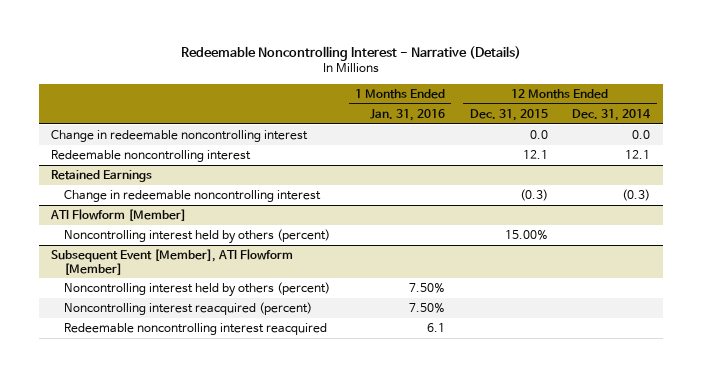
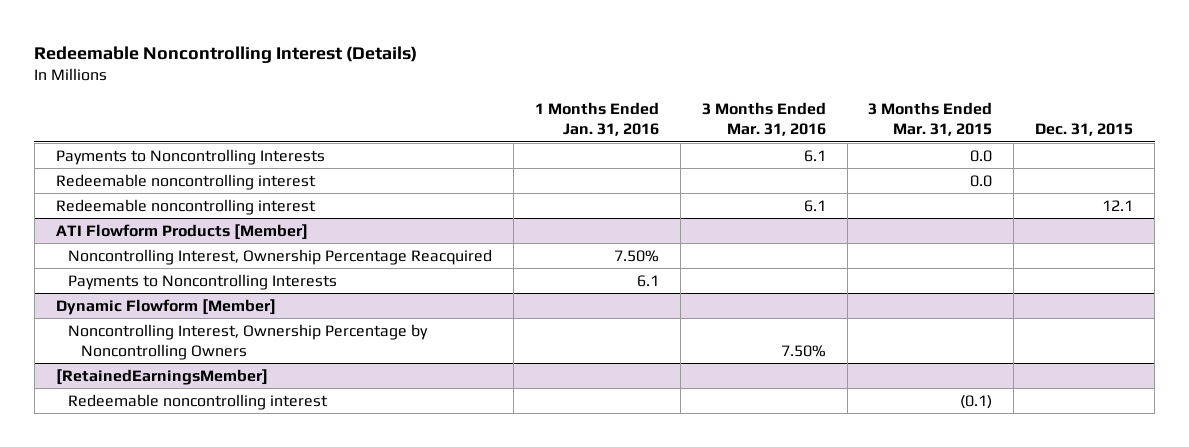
- Redeemable Noncontrolling Interest - Narrative (Details)
+ Redeemable Noncontrolling Interest (Details)
- | 1 Months Ended Jan. 31, 2016 | 12 Months Ended Dec. 31, 2015 | 12 Months Ended Dec. 31, 2014
+ | 1 Months Ended Jan. 31, 2016 | 3 Months Ended Mar. 31, 2016 | 3 Months Ended Mar. 31, 2015 | Dec. 31, 2015
- Change in redeemable noncontrolling interest | | 0.0 | 0.0
+ Payments to Noncontrolling Interests | | 6.1 | 0.0 |
- Retained Earnings
- Change in redeemable noncontrolling interest | | (0.3) | (0.3)
- ATI Flowform [Member]
- Noncontrolling interest held by others (percent) | | 15.00% |
- Subsequent Event [Member], ATI Flowform [Member]
- Noncontrolling interest held by others (percent) | 7.50% | |
- Noncontrolling interest reacquired (percent) | 7.50% | |
- Redeemable noncontrolling interest reacquired | 6.1 | |
+ Redeemable noncontrolling interest | | 6.1 | | 12.1
+ ATI Flowform Products [Member]
+ Noncontrolling Interest, Ownership Percentage Reacquired | 7.50% | | |
+ Payments to Noncontrolling Interests | 6.1 | | |
+ Dynamic Flowform [Member]
+ Noncontrolling Interest, Ownership Percentage by Noncontrolling Owners | | 7.50% | |
+ [RetainedEarningsMember]
+ Redeemable noncontrolling interest | | | (0.1) |

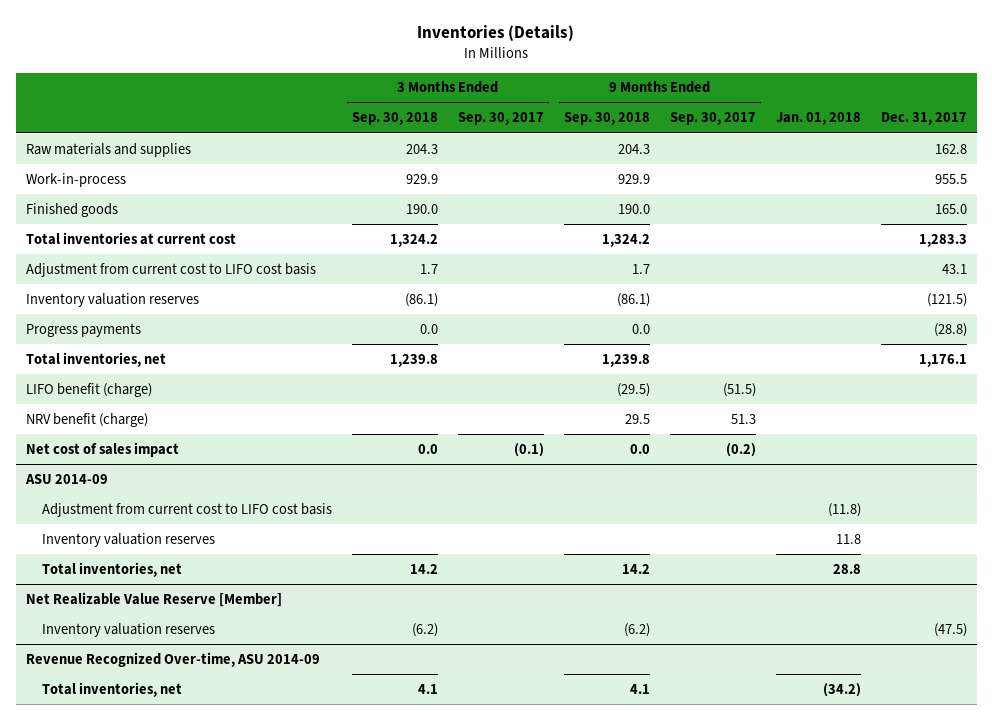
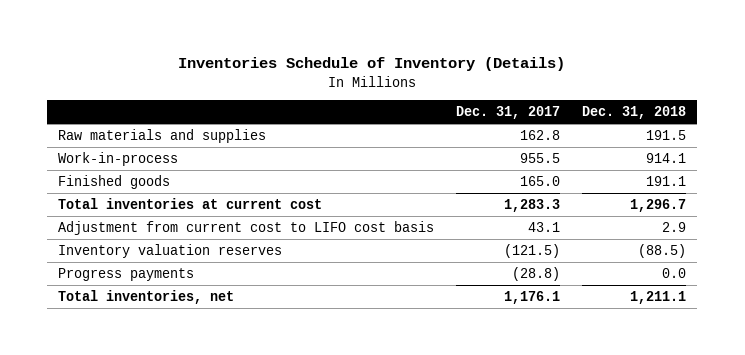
- Inventories (Details)
+ Inventories Schedule of Inventory (Details)
- | 3 Months Ended Sep. 30, 2018 | 3 Months Ended Sep. 30, 2017 | 9 Months Ended Sep. 30, 2018 | 9 Months Ended Sep. 30, 2017 | Jan. 01, 2018 | Dec. 31, 2017
+ | Dec. 31, 2017 | Dec. 31, 2018
- LIFO benefit (charge) | | | (29.5) | (51.5) | |
- NRV benefit (charge) | | | 29.5 | 51.3 | |
- Net cost of sales impact | 0.0 | (0.1) | 0.0 | (0.2) | |
- ASU 2014-09
- Adjustment from current cost to LIFO cost basis | | | | | (11.8) |
- Inventory valuation reserves | | | | | 11.8 |
- Total inventories, net | 14.2 | | 14.2 | | 28.8 |
- Net Realizable Value Reserve [Member]
- Inventory valuation reserves | (6.2) | | (6.2) | | | (47.5)
- Revenue Recognized Over-time, ASU 2014-09
- Total inventories, net | 4.1 | | 4.1 | | (34.2) |

